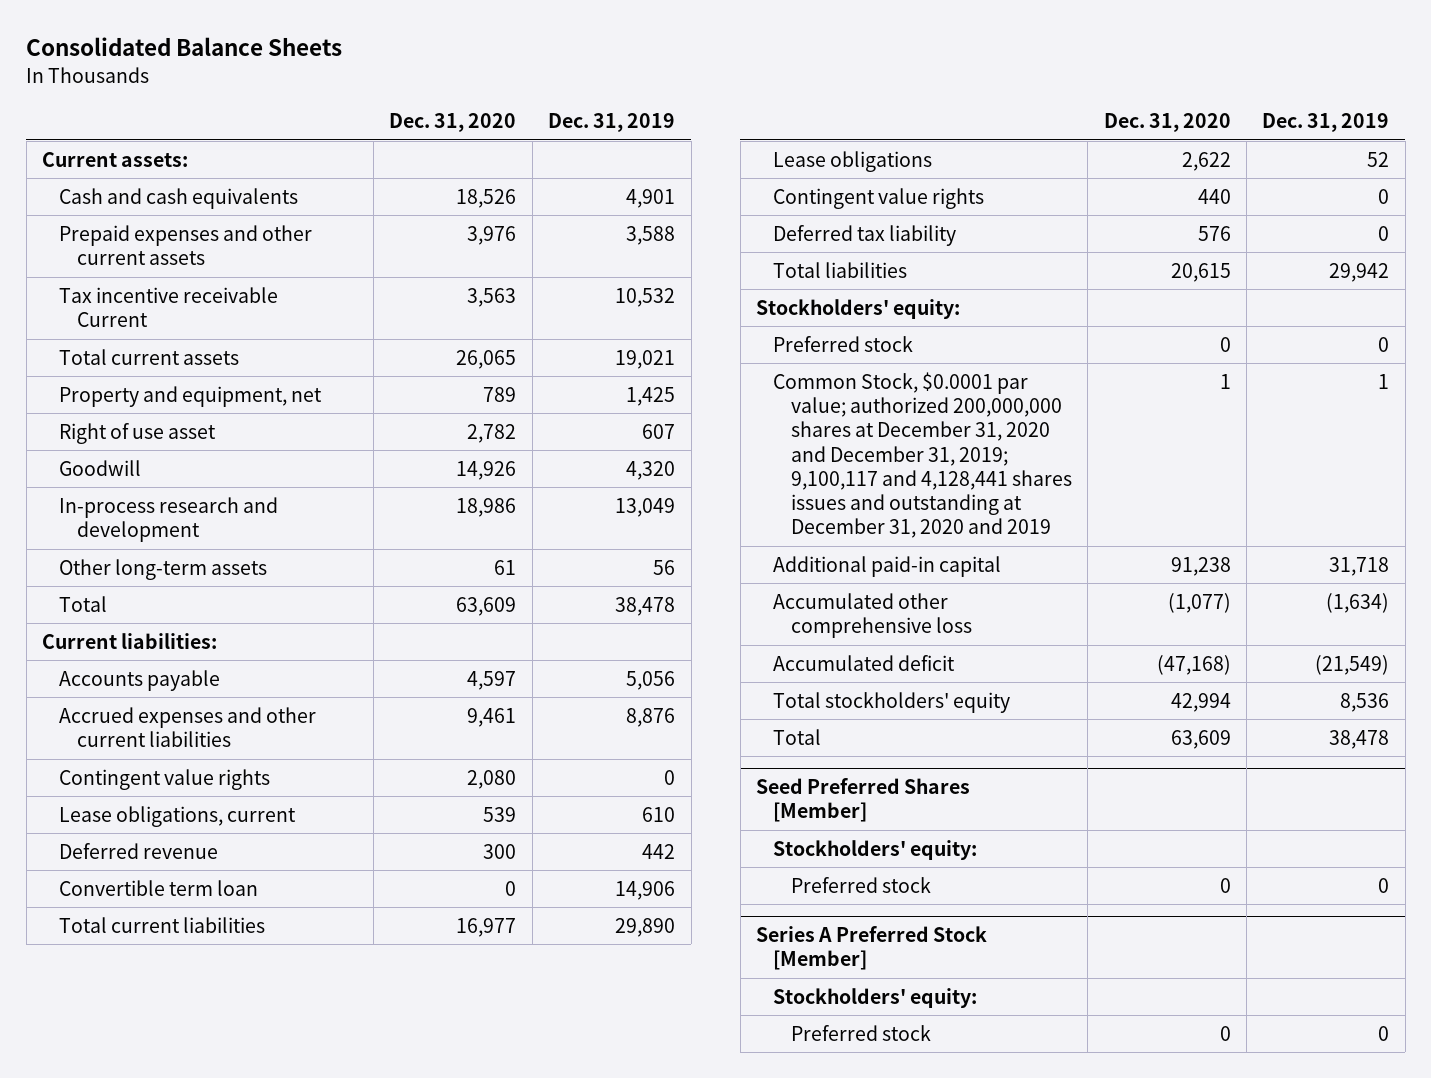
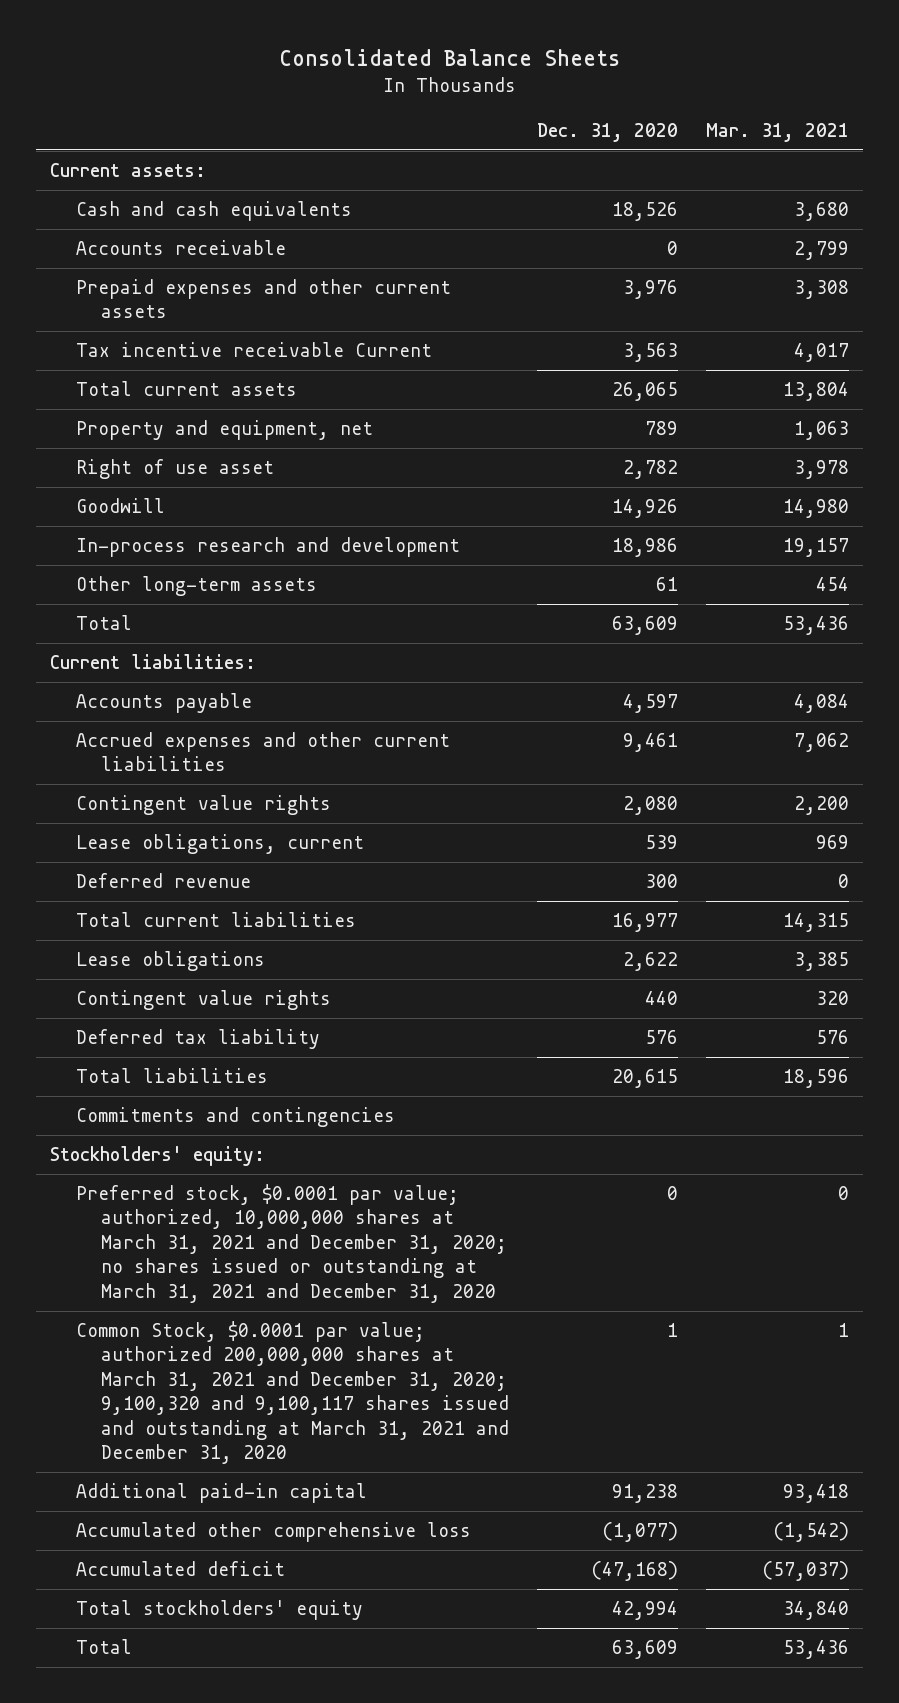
- | Dec. 31, 2020 | Dec. 31, 2019
+ | Dec. 31, 2020 | Mar. 31, 2021
+ Accounts receivable | 0 | 2,799
- Convertible term loan | 0 | 14,906
+ Commitments and contingencies
- Preferred stock | 0 | 0
- Common Stock, $0.0001 par value; authorized 200,000,000 shares at December 31, 2020 and December 31, 2019; 9,100,117 and 4,128,441 shares issues and outstanding at December 31, 2020 and 2019 | 1 | 1
+ Preferred stock, $0.0001 par value; authorized, 10,000,000 shares at March 31, 2021 and December 31, 2020; no shares issued or outstanding at March 31, 2021 and December 31, 2020 | 0 | 0
+ Common Stock, $0.0001 par value; authorized 200,000,000 shares at March 31, 2021 and December 31, 2020; 9,100,320 and 9,100,117 shares issued and outstanding at March 31, 2021 and December 31, 2020 | 1 | 1
- Seed Preferred Shares [Member]
- Stockholders' equity:
- Preferred stock | 0 | 0
- Series A Preferred Stock [Member]
- Stockholders' equity:
- Preferred stock | 0 | 0

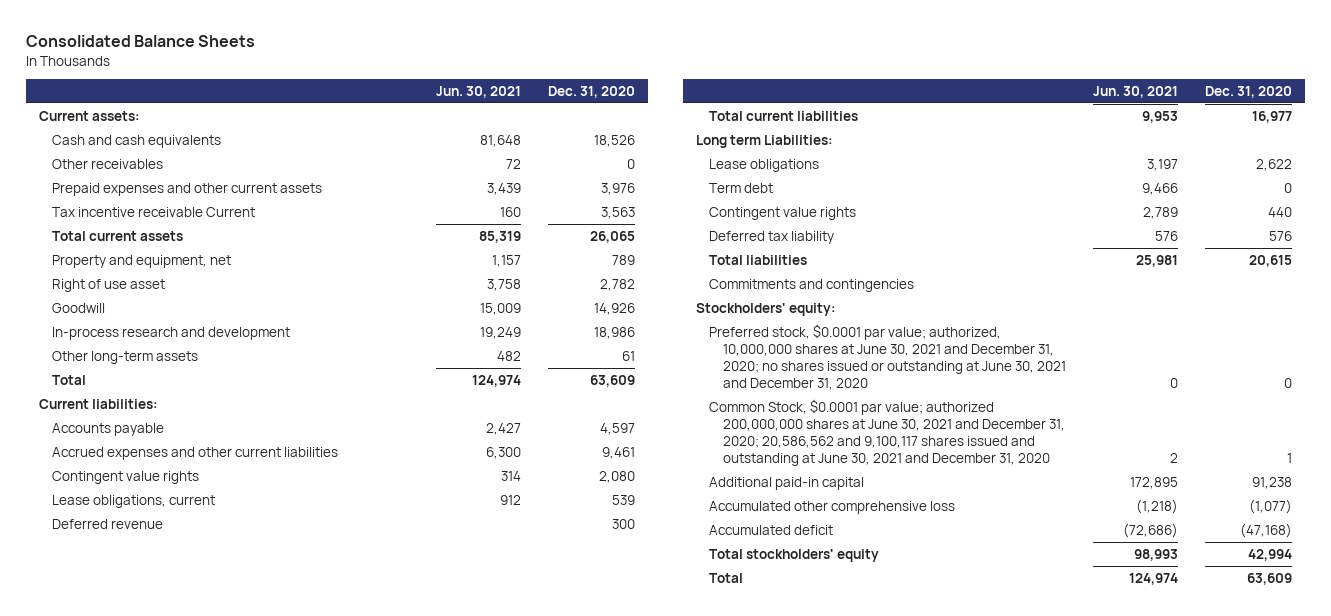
- | Dec. 31, 2020 | Mar. 31, 2021
+ | Jun. 30, 2021 | Dec. 31, 2020
- Accounts receivable | 0 | 2,799
+ Other receivables | 72 | 0
+ Long term Liabilities:
+ Term debt | 9,466 | 0
- Preferred stock, $0.0001 par value; authorized, 10,000,000 shares at March 31, 2021 and December 31, 2020; no shares issued or outstanding at March 31, 2021 and December 31, 2020 | 0 | 0
- Common Stock, $0.0001 par value; authorized 200,000,000 shares at March 31, 2021 and December 31, 2020; 9,100,320 and 9,100,117 shares issued and outstanding at March 31, 2021 and December 31, 2020 | 1 | 1
+ Preferred stock, $0.0001 par value; authorized, 10,000,000 shares at June 30, 2021 and December 31, 2020; no shares issued or outstanding at June 30, 2021 and December 31, 2020 | 0 | 0
+ Common Stock, $0.0001 par value; authorized 200,000,000 shares at June 30, 2021 and December 31, 2020; 20,586,562 and 9,100,117 shares issued and outstanding at June 30, 2021 and December 31, 2020 | 2 | 1

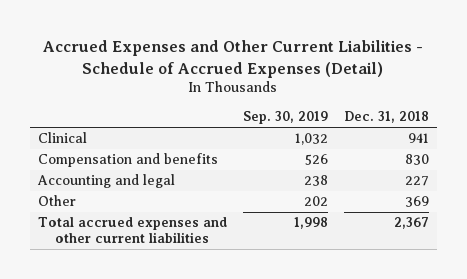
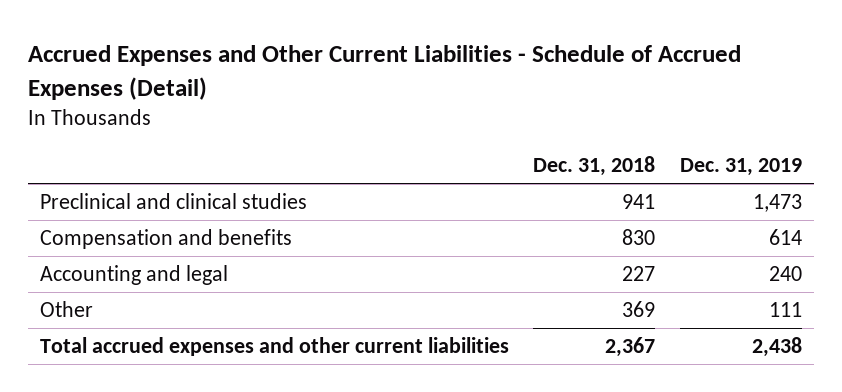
- | Sep. 30, 2019 | Dec. 31, 2018
+ | Dec. 31, 2018 | Dec. 31, 2019
- Clinical | 1,032 | 941
+ Preclinical and clinical studies | 941 | 1,473

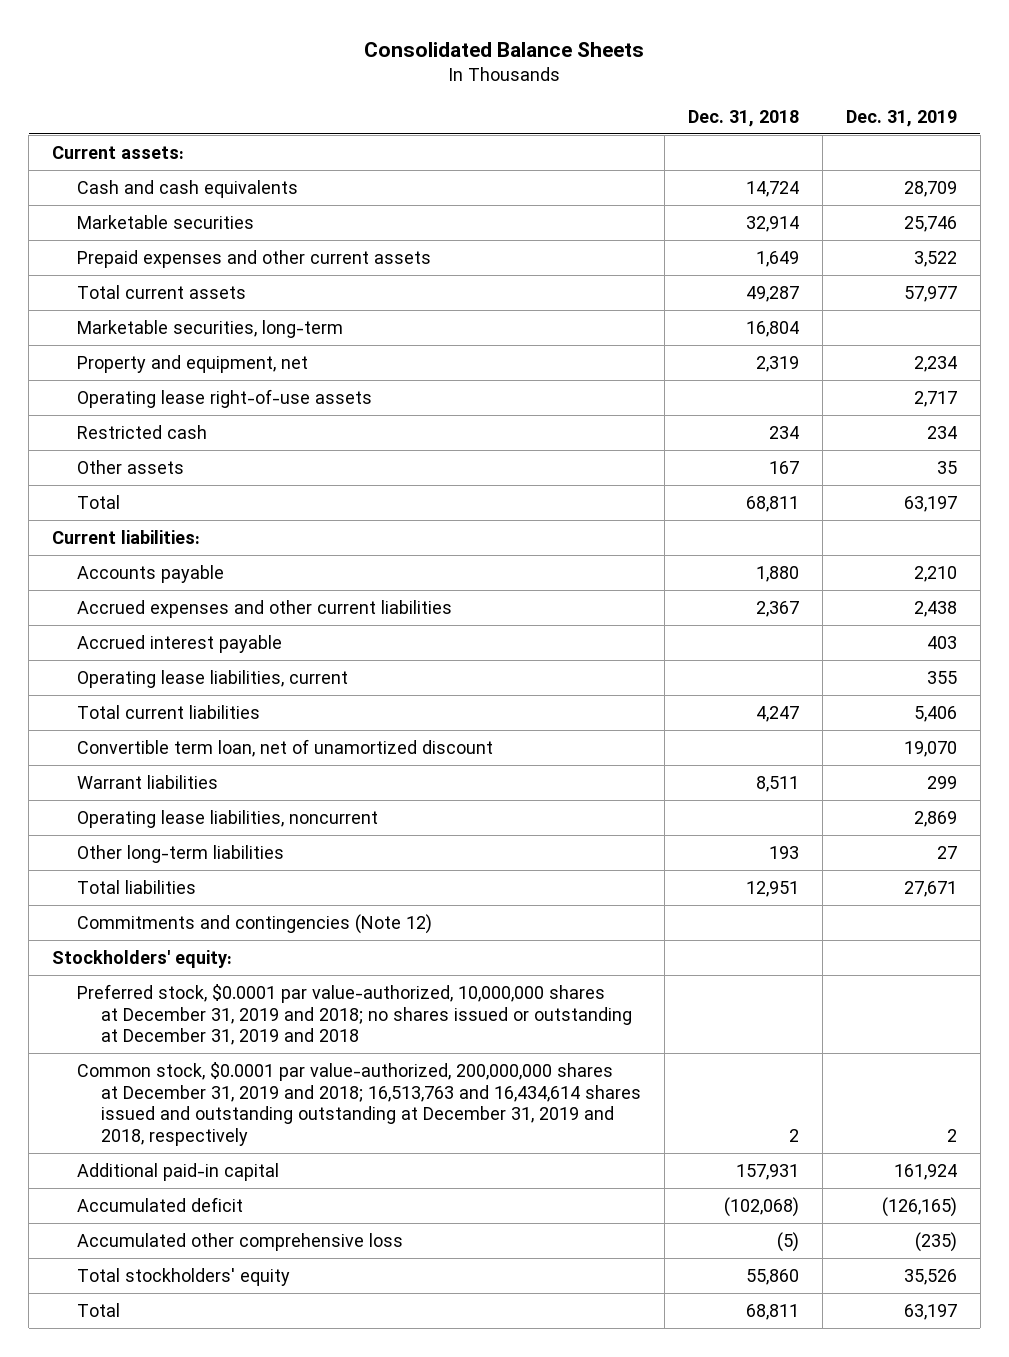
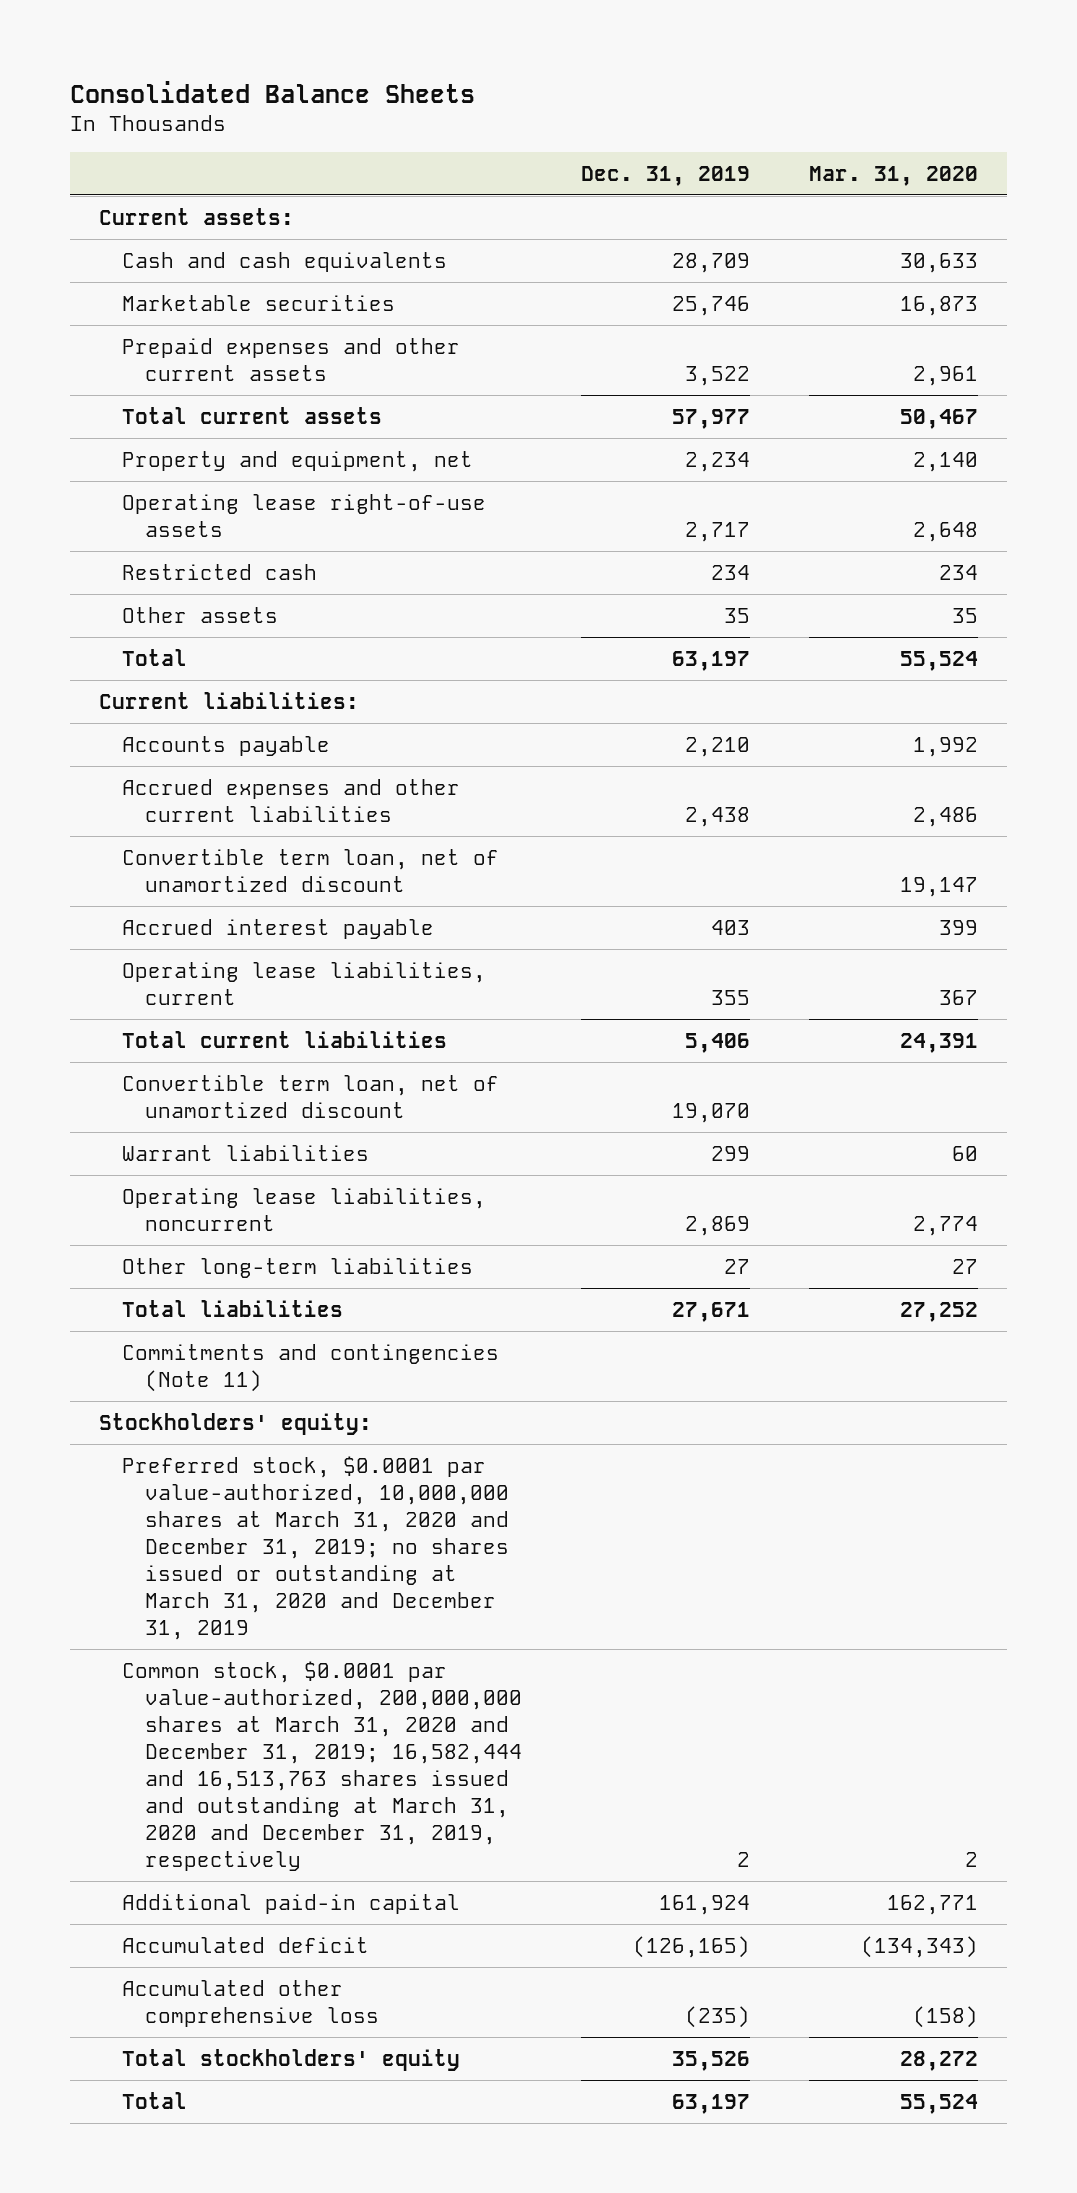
- | Dec. 31, 2018 | Dec. 31, 2019
+ | Dec. 31, 2019 | Mar. 31, 2020
- Marketable securities, long-term | 16,804 |
+ Convertible term loan, net of unamortized discount | | 19,147
- Commitments and contingencies (Note 12)
+ Commitments and contingencies (Note 11)
- Preferred stock, $0.0001 par value-authorized, 10,000,000 shares at December 31, 2019 and 2018; no shares issued or outstanding at December 31, 2019 and 2018
- Common stock, $0.0001 par value-authorized, 200,000,000 shares at December 31, 2019 and 2018; 16,513,763 and 16,434,614 shares issued and outstanding outstanding at December 31, 2019 and 2018, respectively | 2 | 2
+ Preferred stock, $0.0001 par value-authorized, 10,000,000 shares at March 31, 2020 and December 31, 2019; no shares issued or outstanding at March 31, 2020 and December 31, 2019
+ Common stock, $0.0001 par value-authorized, 200,000,000 shares at March 31, 2020 and December 31, 2019; 16,582,444 and 16,513,763 shares issued and outstanding at March 31, 2020 and December 31, 2019, respectively | 2 | 2

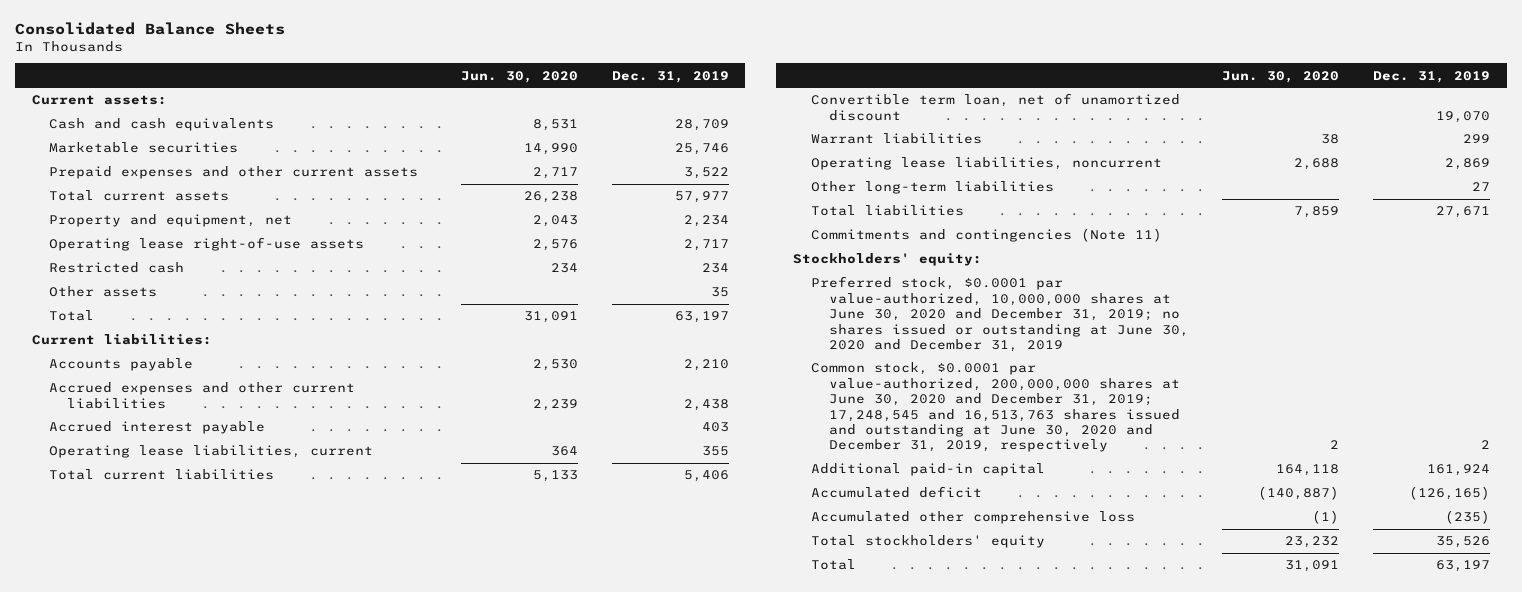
- | Dec. 31, 2019 | Mar. 31, 2020
+ | Jun. 30, 2020 | Dec. 31, 2019
- Convertible term loan, net of unamortized discount | | 19,147
- Preferred stock, $0.0001 par value-authorized, 10,000,000 shares at March 31, 2020 and December 31, 2019; no shares issued or outstanding at March 31, 2020 and December 31, 2019
- Common stock, $0.0001 par value-authorized, 200,000,000 shares at March 31, 2020 and December 31, 2019; 16,582,444 and 16,513,763 shares issued and outstanding at March 31, 2020 and December 31, 2019, respectively | 2 | 2
+ Preferred stock, $0.0001 par value-authorized, 10,000,000 shares at June 30, 2020 and December 31, 2019; no shares issued or outstanding at June 30, 2020 and December 31, 2019
+ Common stock, $0.0001 par value-authorized, 200,000,000 shares at June 30, 2020 and December 31, 2019; 17,248,545 and 16,513,763 shares issued and outstanding at June 30, 2020 and December 31, 2019, respectively | 2 | 2

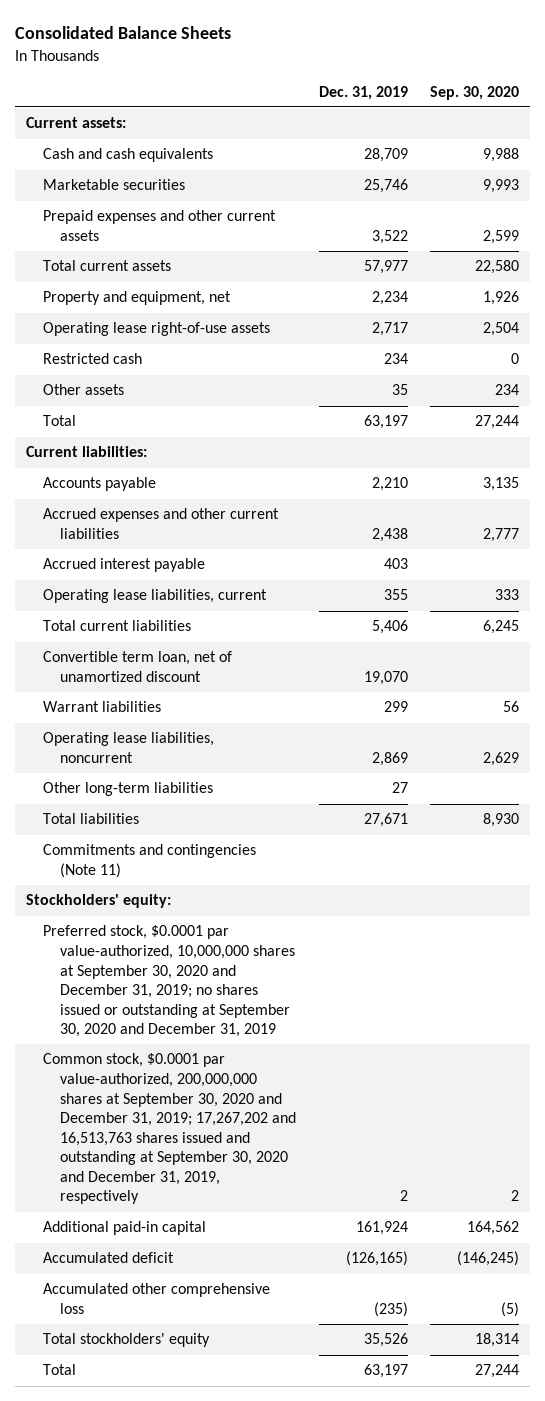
- | Jun. 30, 2020 | Dec. 31, 2019
+ | Dec. 31, 2019 | Sep. 30, 2020
- Preferred stock, $0.0001 par value-authorized, 10,000,000 shares at June 30, 2020 and December 31, 2019; no shares issued or outstanding at June 30, 2020 and December 31, 2019
- Common stock, $0.0001 par value-authorized, 200,000,000 shares at June 30, 2020 and December 31, 2019; 17,248,545 and 16,513,763 shares issued and outstanding at June 30, 2020 and December 31, 2019, respectively | 2 | 2
+ Preferred stock, $0.0001 par value-authorized, 10,000,000 shares at September 30, 2020 and December 31, 2019; no shares issued or outstanding at September 30, 2020 and December 31, 2019
+ Common stock, $0.0001 par value-authorized, 200,000,000 shares at September 30, 2020 and December 31, 2019; 17,267,202 and 16,513,763 shares issued and outstanding at September 30, 2020 and December 31, 2019, respectively | 2 | 2

